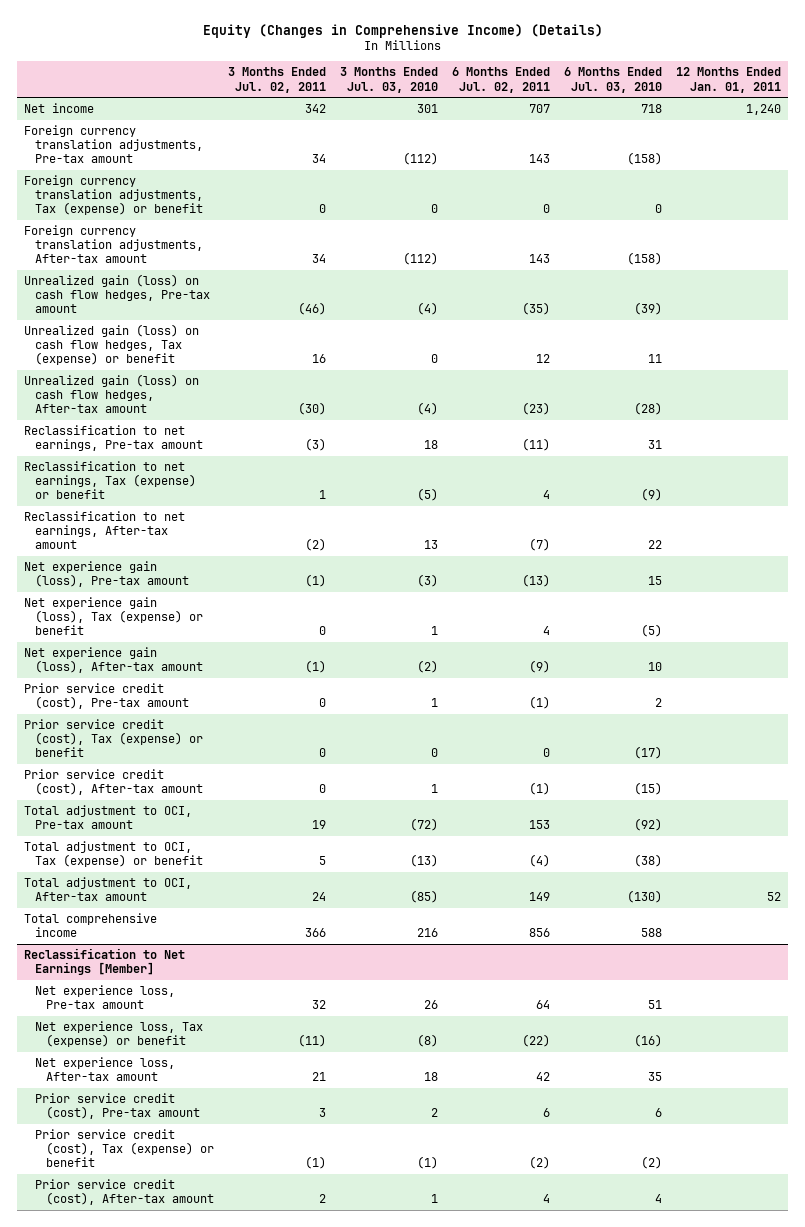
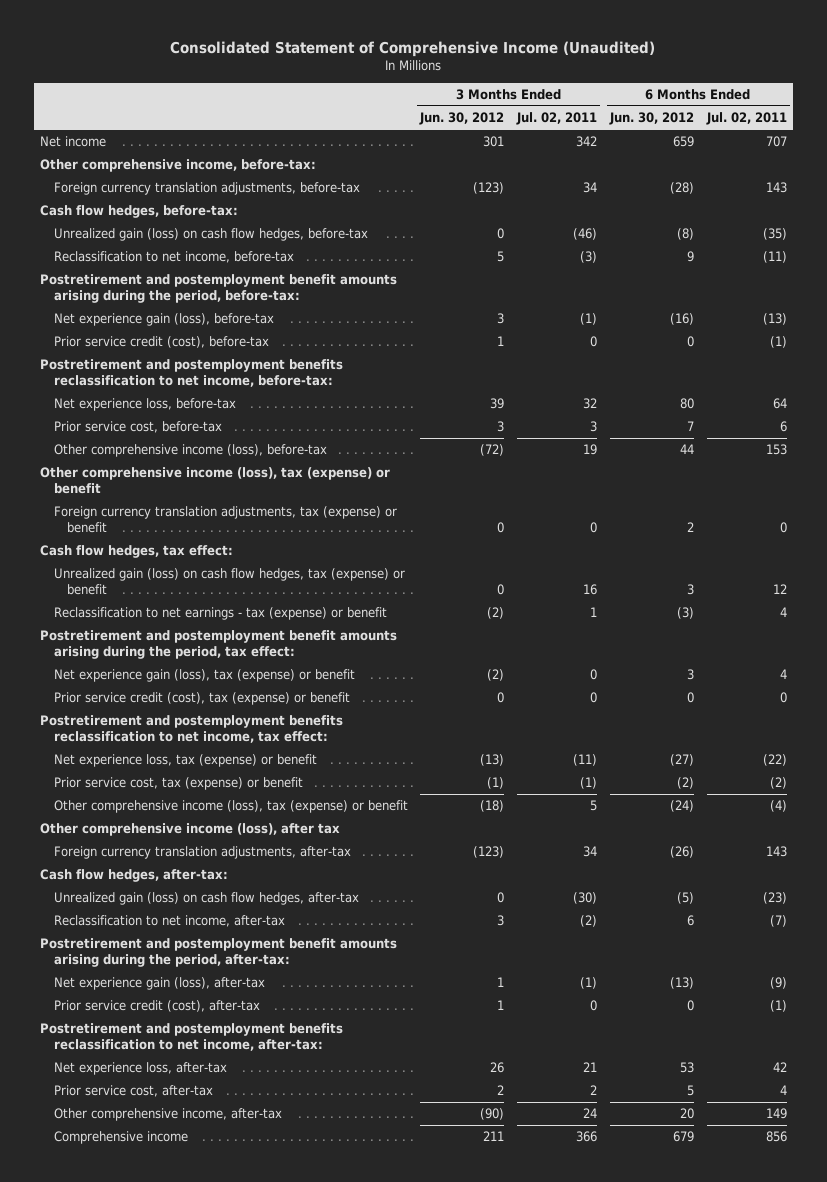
- Equity (Changes in Comprehensive Income) (Details)
+ Consolidated Statement of Comprehensive Income (Unaudited)
- | 3 Months Ended Jul. 02, 2011 | 3 Months Ended Jul. 03, 2010 | 6 Months Ended Jul. 02, 2011 | 6 Months Ended Jul. 03, 2010 | 12 Months Ended Jan. 01, 2011
+ | 3 Months Ended Jun. 30, 2012 | 3 Months Ended Jul. 02, 2011 | 6 Months Ended Jun. 30, 2012 | 6 Months Ended Jul. 02, 2011
- Foreign currency translation adjustments, Pre-tax amount | 34 | (112) | 143 | (158) |
- Foreign currency translation adjustments, Tax (expense) or benefit | 0 | 0 | 0 | 0 |
- Foreign currency translation adjustments, After-tax amount | 34 | (112) | 143 | (158) |
- Unrealized gain (loss) on cash flow hedges, Pre-tax amount | (46) | (4) | (35) | (39) |
- Unrealized gain (loss) on cash flow hedges, Tax (expense) or benefit | 16 | 0 | 12 | 11 |
- Unrealized gain (loss) on cash flow hedges, After-tax amount | (30) | (4) | (23) | (28) |
- Reclassification to net earnings, Pre-tax amount | (3) | 18 | (11) | 31 |
- Reclassification to net earnings, Tax (expense) or benefit | 1 | (5) | 4 | (9) |
- Reclassification to net earnings, After-tax amount | (2) | 13 | (7) | 22 |
- Net experience gain (loss), Pre-tax amount | (1) | (3) | (13) | 15 |
- Net experience gain (loss), Tax (expense) or benefit | 0 | 1 | 4 | (5) |
- Net experience gain (loss), After-tax amount | (1) | (2) | (9) | 10 |
- Prior service credit (cost), Pre-tax amount | 0 | 1 | (1) | 2 |
- Prior service credit (cost), Tax (expense) or benefit | 0 | 0 | 0 | (17) |
- Prior service credit (cost), After-tax amount | 0 | 1 | (1) | (15) |
- Total adjustment to OCI, Pre-tax amount | 19 | (72) | 153 | (92) |
- Total adjustment to OCI, Tax (expense) or benefit | 5 | (13) | (4) | (38) |
- Total adjustment to OCI, After-tax amount | 24 | (85) | 149 | (130) | 52
- Total comprehensive income | 366 | 216 | 856 | 588 |
- Reclassification to Net Earnings [Member]
- Net experience loss, Pre-tax amount | 32 | 26 | 64 | 51 |
- Net experience loss, Tax (expense) or benefit | (11) | (8) | (22) | (16) |
- Net experience loss, After-tax amount | 21 | 18 | 42 | 35 |
- Prior service credit (cost), Pre-tax amount | 3 | 2 | 6 | 6 |
- Prior service credit (cost), Tax (expense) or benefit | (1) | (1) | (2) | (2) |
- Prior service credit (cost), After-tax amount | 2 | 1 | 4 | 4 |
+ Other comprehensive income, before-tax:
+ Foreign currency translation adjustments, before-tax | (123) | 34 | (28) | 143
+ Cash flow hedges, before-tax:
+ Unrealized gain (loss) on cash flow hedges, before-tax | 0 | (46) | (8) | (35)
+ Reclassification to net income, before-tax | 5 | (3) | 9 | (11)
+ Postretirement and postemployment benefit amounts arising during the period, before-tax:
+ Net experience gain (loss), before-tax | 3 | (1) | (16) | (13)
+ Prior service credit (cost), before-tax | 1 | 0 | 0 | (1)
+ Postretirement and postemployment benefits reclassification to net income, before-tax:
+ Net experience loss, before-tax | 39 | 32 | 80 | 64
+ Prior service cost, before-tax | 3 | 3 | 7 | 6
+ Other comprehensive income (loss), before-tax | (72) | 19 | 44 | 153
+ Other comprehensive income (loss), tax (expense) or benefit
+ Foreign currency translation adjustments, tax (expense) or benefit | 0 | 0 | 2 | 0
+ Cash flow hedges, tax effect:
+ Unrealized gain (loss) on cash flow hedges, tax (expense) or benefit | 0 | 16 | 3 | 12
+ Reclassification to net earnings - tax (expense) or benefit | (2) | 1 | (3) | 4
+ Postretirement and postemployment benefit amounts arising during the period, tax effect:
+ Net experience gain (loss), tax (expense) or benefit | (2) | 0 | 3 | 4
+ Prior service credit (cost), tax (expense) or benefit | 0 | 0 | 0 | 0
+ Postretirement and postemployment benefits reclassification to net income, tax effect:
+ Net experience loss, tax (expense) or benefit | (13) | (11) | (27) | (22)
+ Prior service cost, tax (expense) or benefit | (1) | (1) | (2) | (2)
+ Other comprehensive income (loss), tax (expense) or benefit | (18) | 5 | (24) | (4)
+ Other comprehensive income (loss), after tax
+ Foreign currency translation adjustments, after-tax | (123) | 34 | (26) | 143
+ Cash flow hedges, after-tax:
+ Unrealized gain (loss) on cash flow hedges, after-tax | 0 | (30) | (5) | (23)
+ Reclassification to net income, after-tax | 3 | (2) | 6 | (7)
+ Postretirement and postemployment benefit amounts arising during the period, after-tax:
+ Net experience gain (loss), after-tax | 1 | (1) | (13) | (9)
+ Prior service credit (cost), after-tax | 1 | 0 | 0 | (1)
+ Postretirement and postemployment benefits reclassification to net income, after-tax:
+ Net experience loss, after-tax | 26 | 21 | 53 | 42
+ Prior service cost, after-tax | 2 | 2 | 5 | 4
+ Other comprehensive income, after-tax | (90) | 24 | 20 | 149
+ Comprehensive income | 211 | 366 | 679 | 856

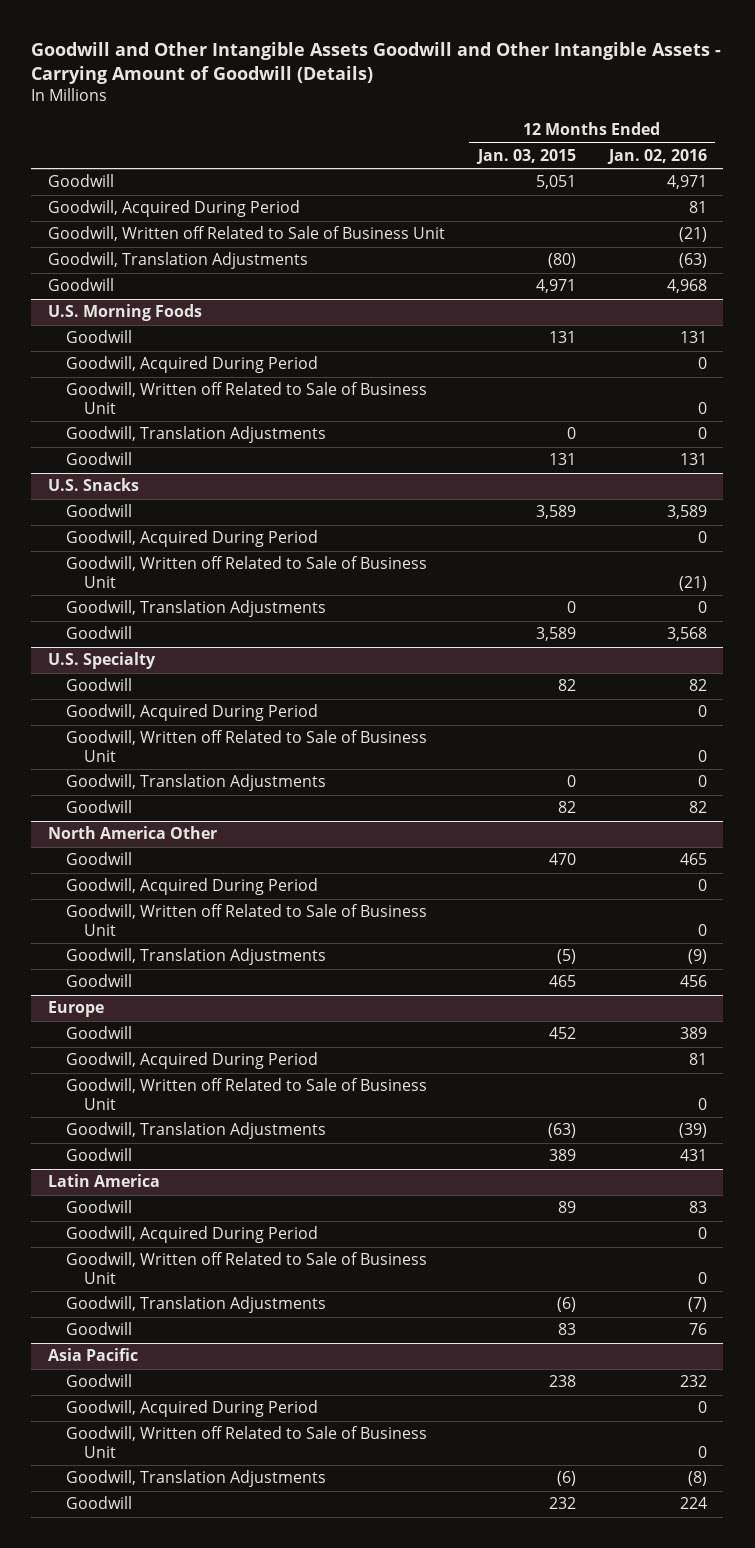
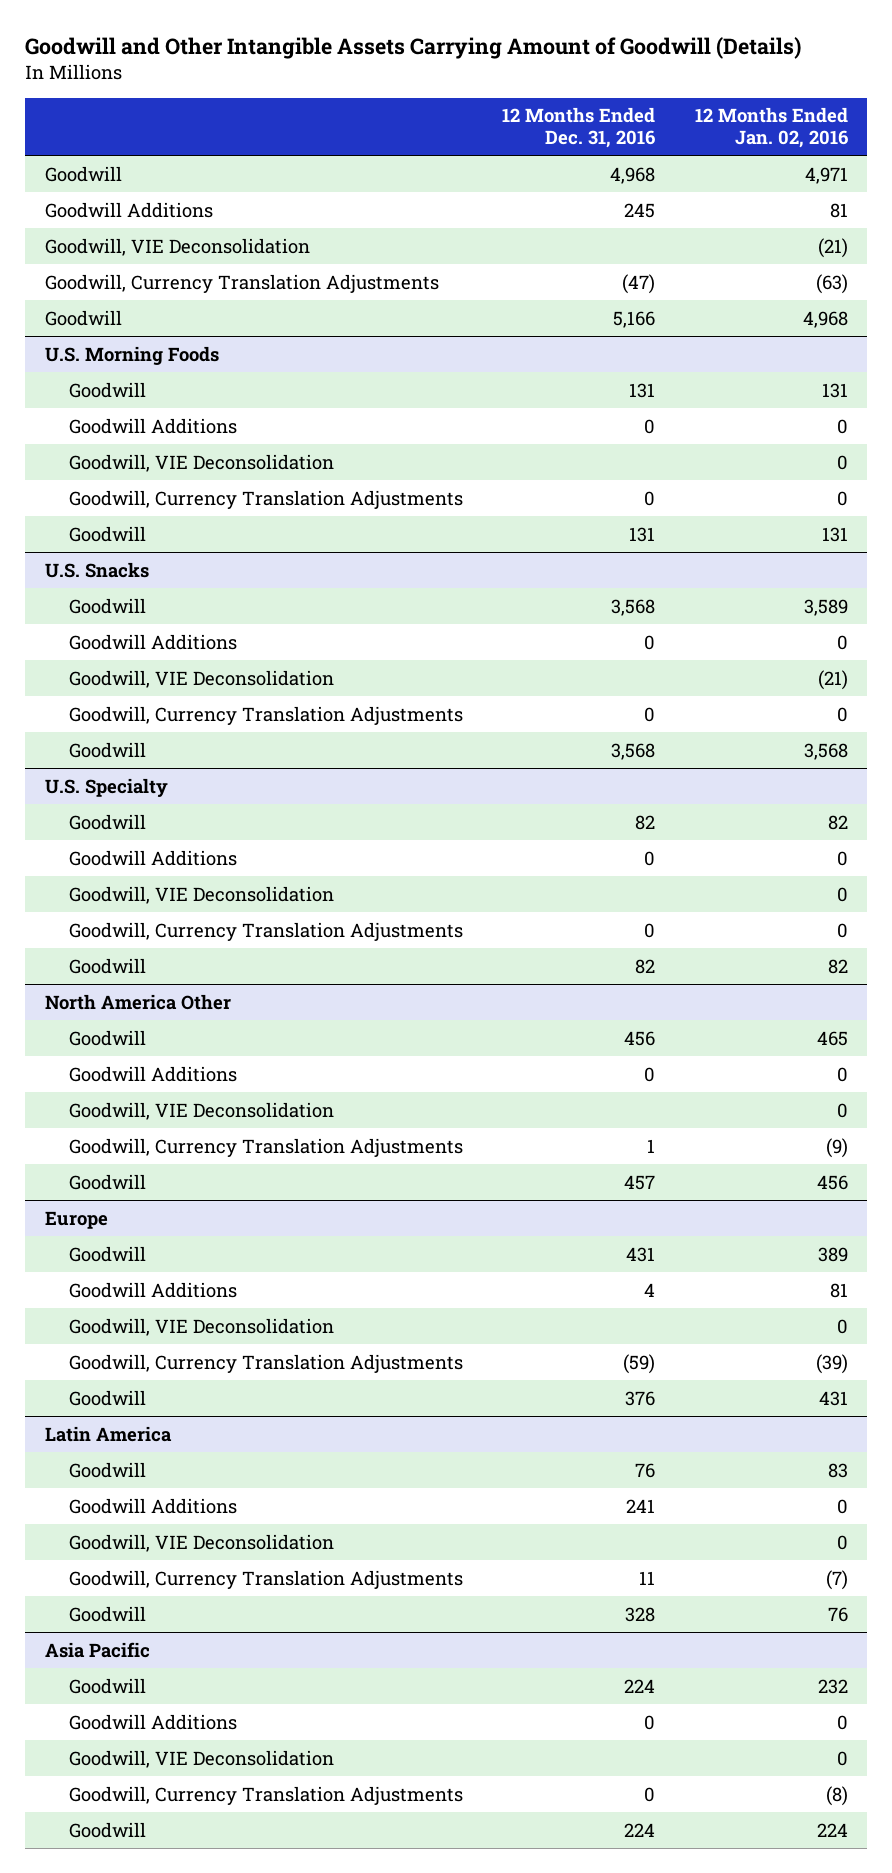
- Goodwill and Other Intangible Assets Goodwill and Other Intangible Assets - Carrying Amount of Goodwill (Details)
+ Goodwill and Other Intangible Assets Carrying Amount of Goodwill (Details)
- | 12 Months Ended Jan. 03, 2015 | 12 Months Ended Jan. 02, 2016
+ | 12 Months Ended Dec. 31, 2016 | 12 Months Ended Jan. 02, 2016
- Goodwill, Acquired During Period | | 81
- Goodwill, Written off Related to Sale of Business Unit | | (21)
- Goodwill, Translation Adjustments | (80) | (63)
+ Goodwill Additions | 245 | 81
+ Goodwill, VIE Deconsolidation | | (21)
+ Goodwill, Currency Translation Adjustments | (47) | (63)
@ U.S. Morning Foods
- Goodwill, Acquired During Period | | 0
- Goodwill, Written off Related to Sale of Business Unit | | 0
- Goodwill, Translation Adjustments | 0 | 0
+ Goodwill Additions | 0 | 0
+ Goodwill, VIE Deconsolidation | | 0
+ Goodwill, Currency Translation Adjustments | 0 | 0
@ U.S. Snacks
- Goodwill, Acquired During Period | | 0
- Goodwill, Written off Related to Sale of Business Unit | | (21)
- Goodwill, Translation Adjustments | 0 | 0
+ Goodwill Additions | 0 | 0
+ Goodwill, VIE Deconsolidation | | (21)
+ Goodwill, Currency Translation Adjustments | 0 | 0
@ U.S. Specialty
- Goodwill, Acquired During Period | | 0
- Goodwill, Written off Related to Sale of Business Unit | | 0
- Goodwill, Translation Adjustments | 0 | 0
+ Goodwill Additions | 0 | 0
+ Goodwill, VIE Deconsolidation | | 0
+ Goodwill, Currency Translation Adjustments | 0 | 0
@ North America Other
- Goodwill, Acquired During Period | | 0
- Goodwill, Written off Related to Sale of Business Unit | | 0
- Goodwill, Translation Adjustments | (5) | (9)
+ Goodwill Additions | 0 | 0
+ Goodwill, VIE Deconsolidation | | 0
+ Goodwill, Currency Translation Adjustments | 1 | (9)
@ Europe
- Goodwill, Acquired During Period | | 81
- Goodwill, Written off Related to Sale of Business Unit | | 0
- Goodwill, Translation Adjustments | (63) | (39)
+ Goodwill Additions | 4 | 81
+ Goodwill, VIE Deconsolidation | | 0
+ Goodwill, Currency Translation Adjustments | (59) | (39)
@ Latin America
- Goodwill, Acquired During Period | | 0
- Goodwill, Written off Related to Sale of Business Unit | | 0
- Goodwill, Translation Adjustments | (6) | (7)
+ Goodwill Additions | 241 | 0
+ Goodwill, VIE Deconsolidation | | 0
+ Goodwill, Currency Translation Adjustments | 11 | (7)
@ Asia Pacific
- Goodwill, Acquired During Period | | 0
- Goodwill, Written off Related to Sale of Business Unit | | 0
- Goodwill, Translation Adjustments | (6) | (8)
+ Goodwill Additions | 0 | 0
+ Goodwill, VIE Deconsolidation | | 0
+ Goodwill, Currency Translation Adjustments | 0 | (8)

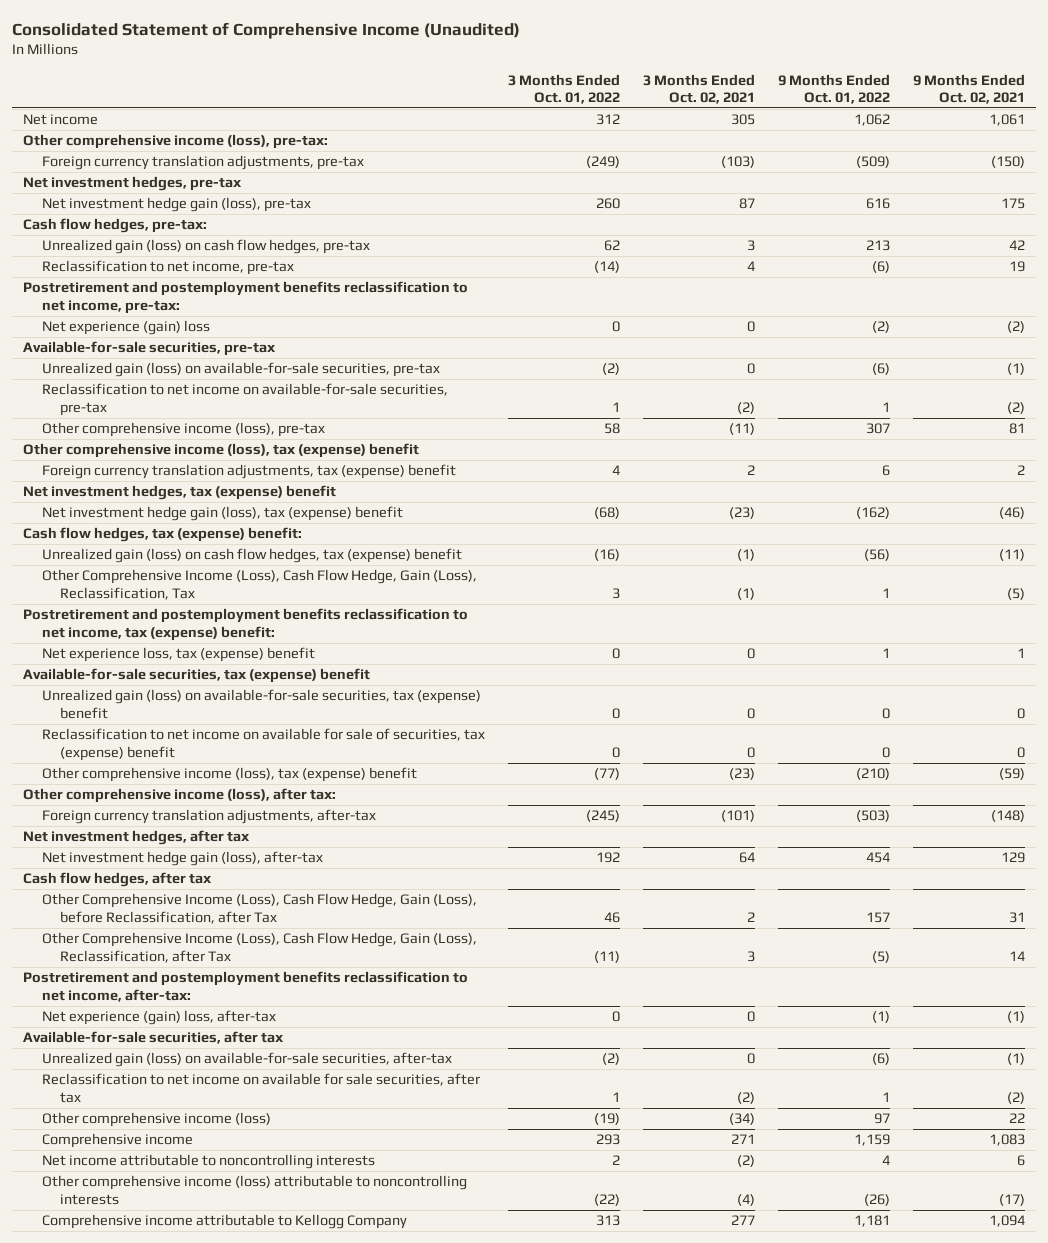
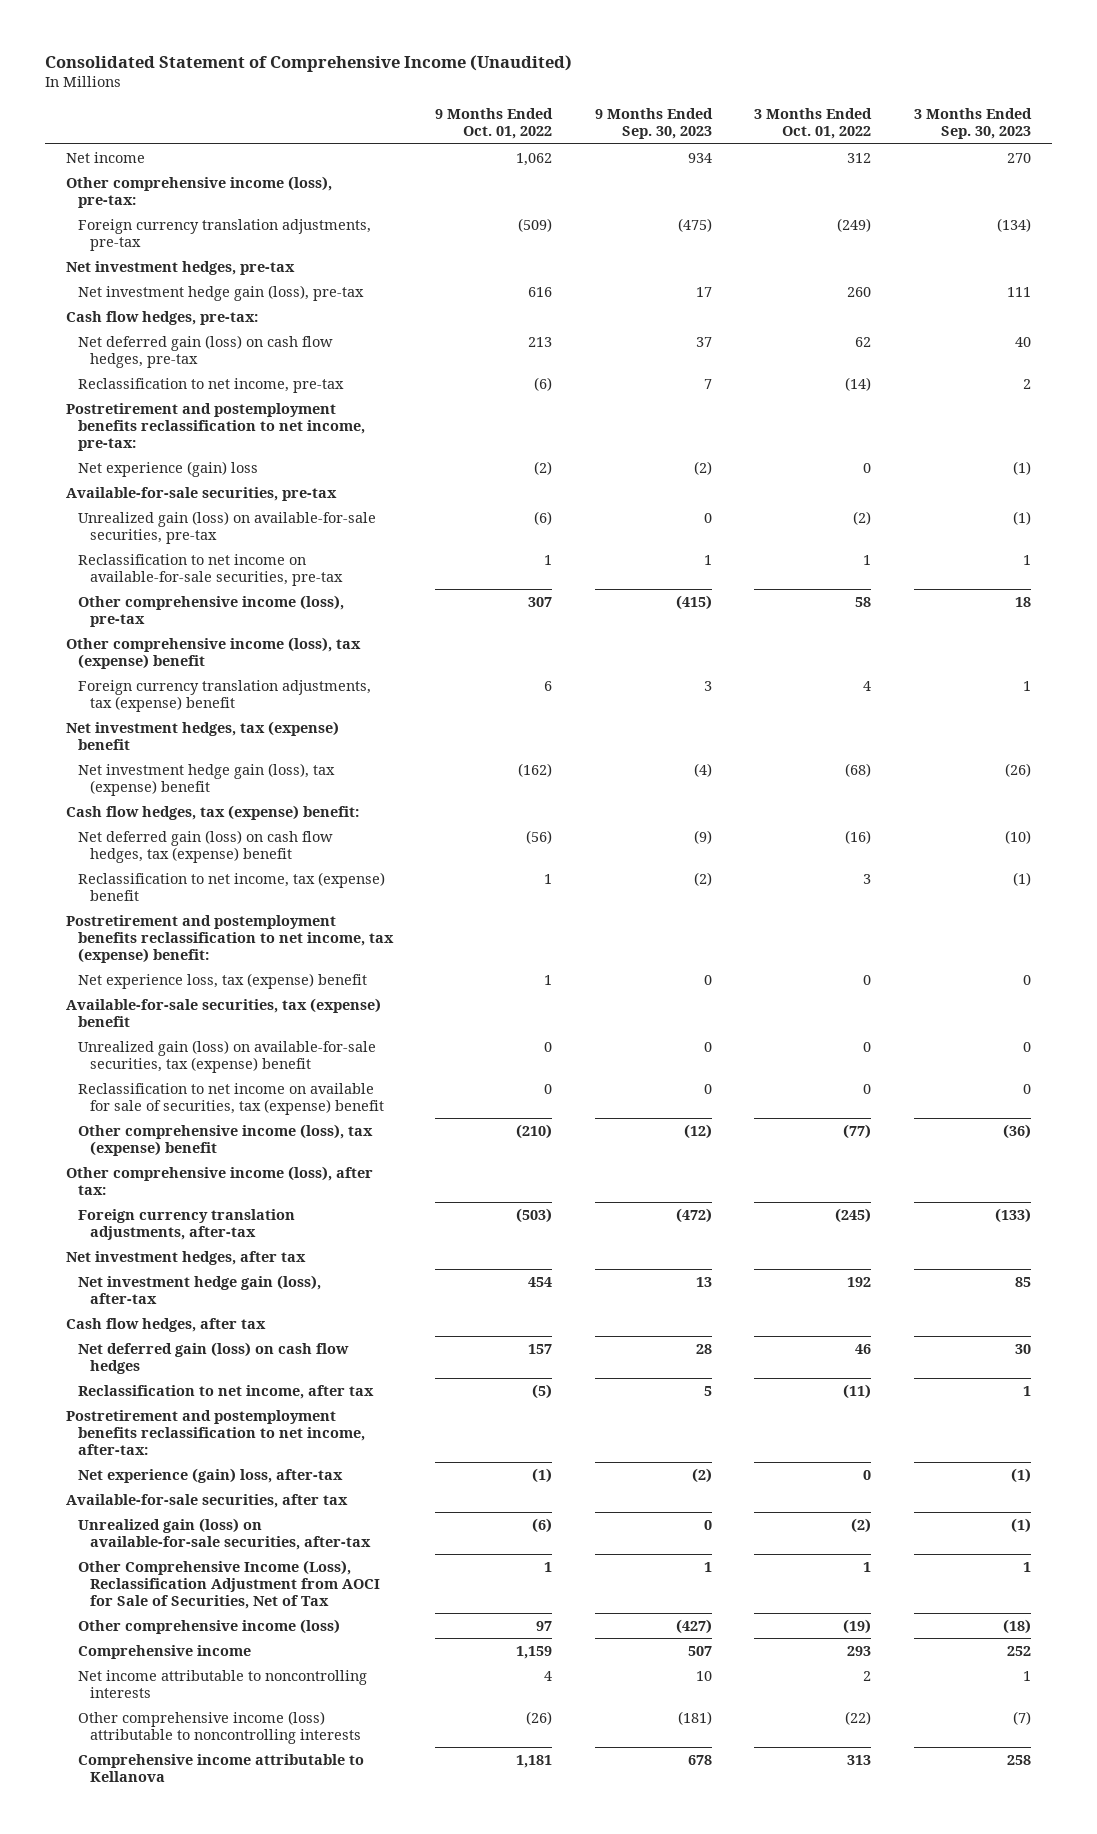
- | 3 Months Ended Oct. 01, 2022 | 3 Months Ended Oct. 02, 2021 | 9 Months Ended Oct. 01, 2022 | 9 Months Ended Oct. 02, 2021
+ | 9 Months Ended Oct. 01, 2022 | 9 Months Ended Sep. 30, 2023 | 3 Months Ended Oct. 01, 2022 | 3 Months Ended Sep. 30, 2023
- Unrealized gain (loss) on cash flow hedges, pre-tax | 62 | 3 | 213 | 42
+ Net deferred gain (loss) on cash flow hedges, pre-tax | 213 | 37 | 62 | 40
- Unrealized gain (loss) on cash flow hedges, tax (expense) benefit | (16) | (1) | (56) | (11)
- Other Comprehensive Income (Loss), Cash Flow Hedge, Gain (Loss), Reclassification, Tax | 3 | (1) | 1 | (5)
+ Net deferred gain (loss) on cash flow hedges, tax (expense) benefit | (56) | (9) | (16) | (10)
+ Reclassification to net income, tax (expense) benefit | 1 | (2) | 3 | (1)
- Other Comprehensive Income (Loss), Cash Flow Hedge, Gain (Loss), before Reclassification, after Tax | 46 | 2 | 157 | 31
- Other Comprehensive Income (Loss), Cash Flow Hedge, Gain (Loss), Reclassification, after Tax | (11) | 3 | (5) | 14
+ Net deferred gain (loss) on cash flow hedges | 157 | 28 | 46 | 30
+ Reclassification to net income, after tax | (5) | 5 | (11) | 1
- Reclassification to net income on available for sale securities, after tax | 1 | (2) | 1 | (2)
+ Other Comprehensive Income (Loss), Reclassification Adjustment from AOCI for Sale of Securities, Net of Tax | 1 | 1 | 1 | 1
- Comprehensive income attributable to Kellogg Company | 313 | 277 | 1,181 | 1,094
+ Comprehensive income attributable to Kellanova | 1,181 | 678 | 313 | 258

